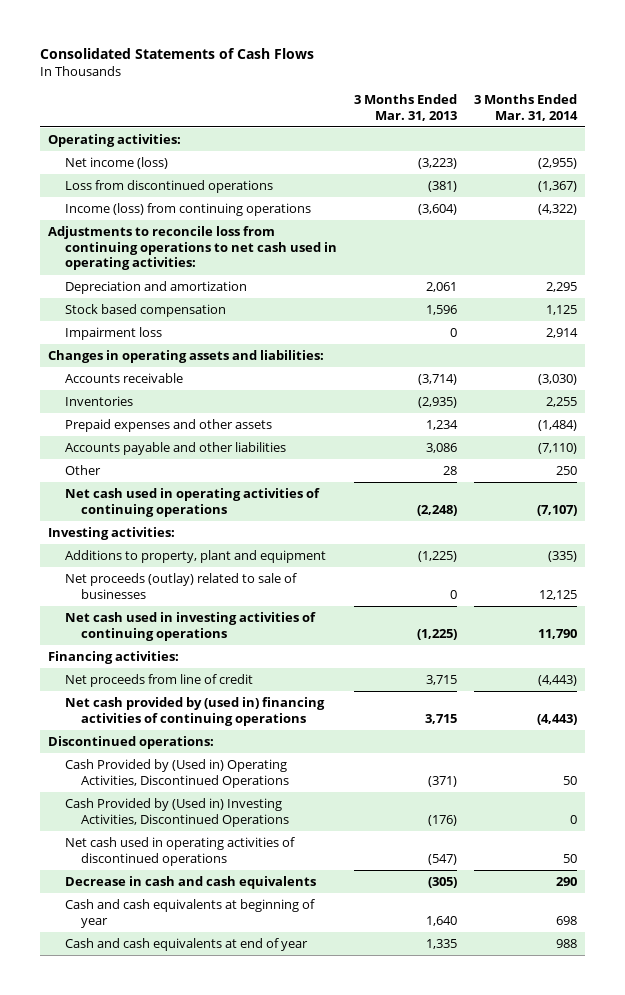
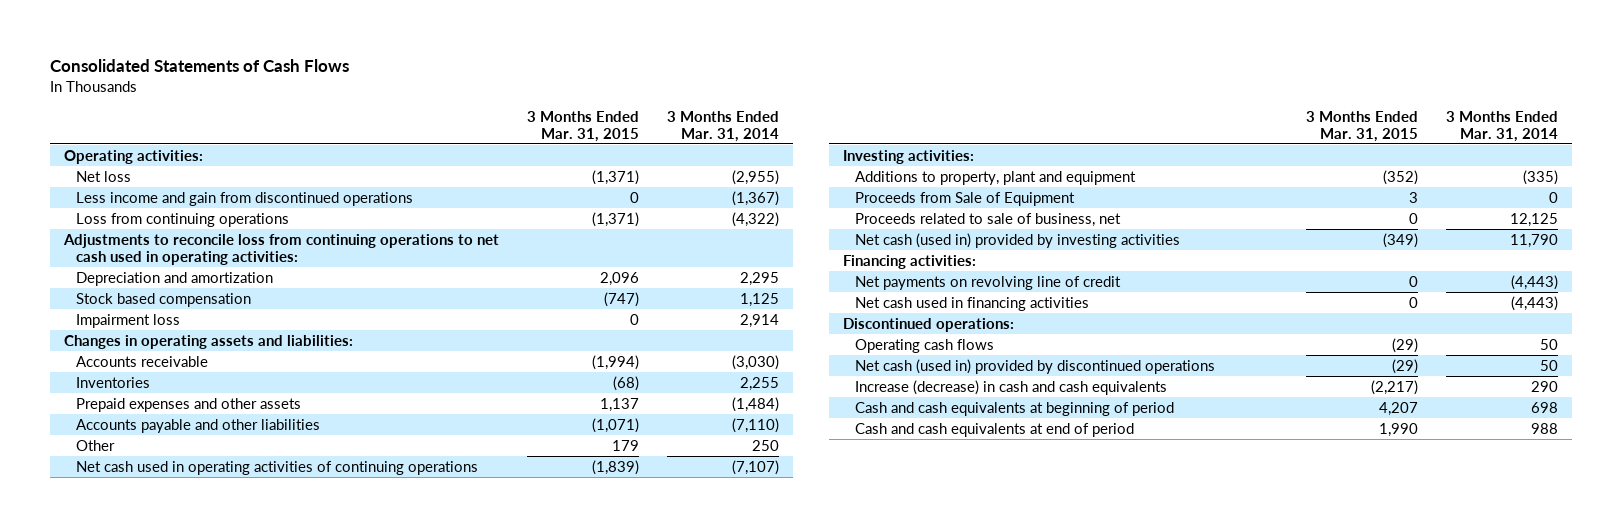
- | 3 Months Ended Mar. 31, 2013 | 3 Months Ended Mar. 31, 2014
+ | 3 Months Ended Mar. 31, 2015 | 3 Months Ended Mar. 31, 2014
- Net income (loss) | (3,223) | (2,955)
- Loss from discontinued operations | (381) | (1,367)
- Income (loss) from continuing operations | (3,604) | (4,322)
+ Net loss | (1,371) | (2,955)
+ Less income and gain from discontinued operations | 0 | (1,367)
+ Loss from continuing operations | (1,371) | (4,322)
- Net proceeds (outlay) related to sale of businesses | 0 | 12,125
- Net cash used in investing activities of continuing operations | (1,225) | 11,790
+ Proceeds from Sale of Equipment | 3 | 0
+ Proceeds related to sale of business, net | 0 | 12,125
+ Net cash (used in) provided by investing activities | (349) | 11,790
- Net proceeds from line of credit | 3,715 | (4,443)
- Net cash provided by (used in) financing activities of continuing operations | 3,715 | (4,443)
+ Net payments on revolving line of credit | 0 | (4,443)
+ Net cash used in financing activities | 0 | (4,443)
- Cash Provided by (Used in) Operating Activities, Discontinued Operations | (371) | 50
- Cash Provided by (Used in) Investing Activities, Discontinued Operations | (176) | 0
- Net cash used in operating activities of discontinued operations | (547) | 50
- Decrease in cash and cash equivalents | (305) | 290
- Cash and cash equivalents at beginning of year | 1,640 | 698
- Cash and cash equivalents at end of year | 1,335 | 988
+ Operating cash flows | (29) | 50
+ Net cash (used in) provided by discontinued operations | (29) | 50
+ Increase (decrease) in cash and cash equivalents | (2,217) | 290
+ Cash and cash equivalents at beginning of period | 4,207 | 698
+ Cash and cash equivalents at end of period | 1,990 | 988

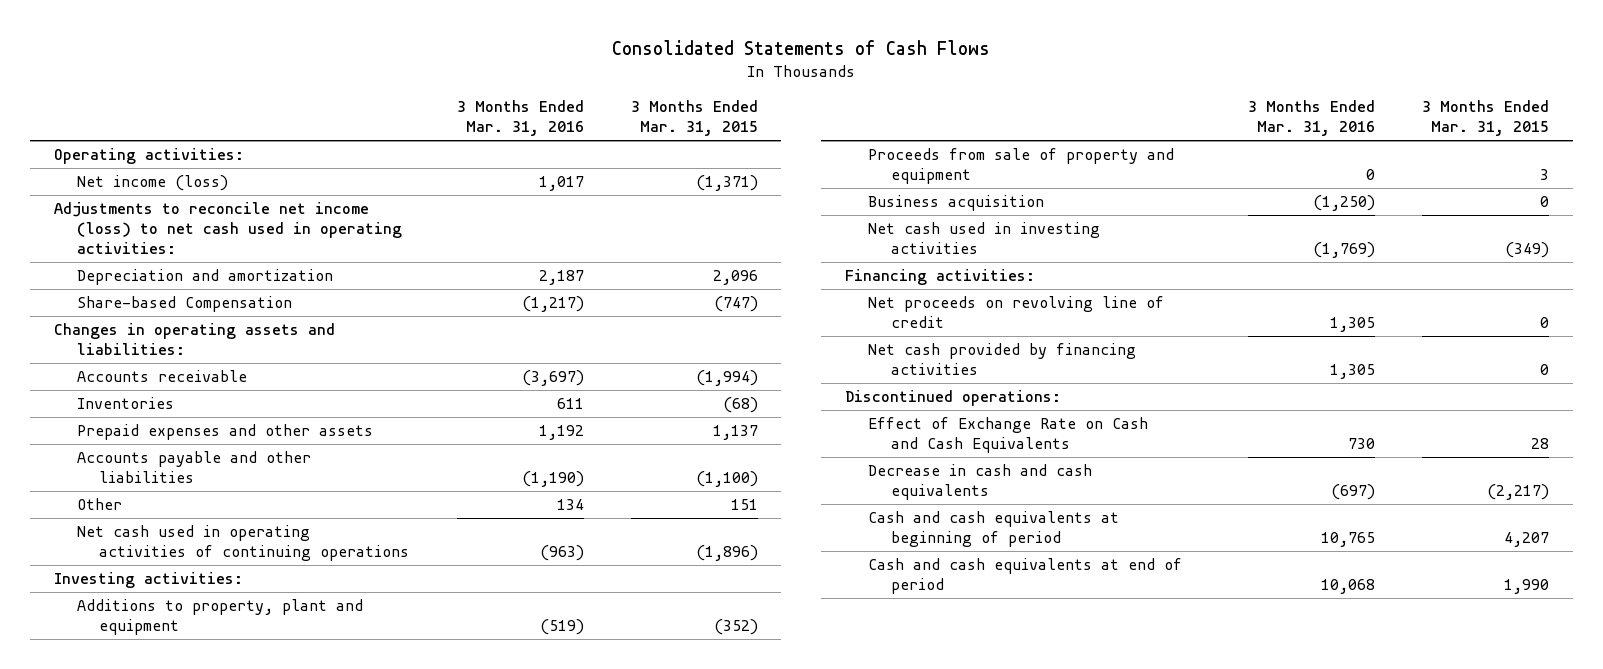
- | 3 Months Ended Mar. 31, 2015 | 3 Months Ended Mar. 31, 2014
+ | 3 Months Ended Mar. 31, 2016 | 3 Months Ended Mar. 31, 2015
- Net loss | (1,371) | (2,955)
- Less income and gain from discontinued operations | 0 | (1,367)
- Loss from continuing operations | (1,371) | (4,322)
- Adjustments to reconcile loss from continuing operations to net cash used in operating activities:
+ Net income (loss) | 1,017 | (1,371)
+ Adjustments to reconcile net income (loss) to net cash used in operating activities:
- Stock based compensation | (747) | 1,125
- Impairment loss | 0 | 2,914
+ Share-based Compensation | (1,217) | (747)
- Accounts payable and other liabilities | (1,071) | (7,110)
- Other | 179 | 250
- Net cash used in operating activities of continuing operations | (1,839) | (7,107)
+ Accounts payable and other liabilities | (1,190) | (1,100)
+ Other | 134 | 151
+ Net cash used in operating activities of continuing operations | (963) | (1,896)
- Proceeds from Sale of Equipment | 3 | 0
- Proceeds related to sale of business, net | 0 | 12,125
- Net cash (used in) provided by investing activities | (349) | 11,790
+ Proceeds from sale of property and equipment | 0 | 3
+ Business acquisition | (1,250) | 0
+ Net cash used in investing activities | (1,769) | (349)
- Net payments on revolving line of credit | 0 | (4,443)
- Net cash used in financing activities | 0 | (4,443)
+ Net proceeds on revolving line of credit | 1,305 | 0
+ Net cash provided by financing activities | 1,305 | 0
- Operating cash flows | (29) | 50
- Net cash (used in) provided by discontinued operations | (29) | 50
- Increase (decrease) in cash and cash equivalents | (2,217) | 290
+ Effect of Exchange Rate on Cash and Cash Equivalents | 730 | 28
+ Decrease in cash and cash equivalents | (697) | (2,217)

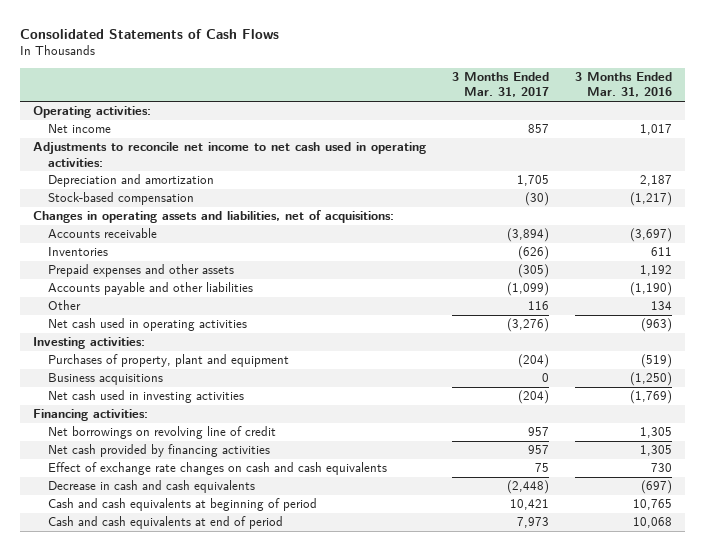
- | 3 Months Ended Mar. 31, 2016 | 3 Months Ended Mar. 31, 2015
+ | 3 Months Ended Mar. 31, 2017 | 3 Months Ended Mar. 31, 2016
- Net income (loss) | 1,017 | (1,371)
- Adjustments to reconcile net income (loss) to net cash used in operating activities:
+ Net income | 857 | 1,017
+ Adjustments to reconcile net income to net cash used in operating activities:
- Share-based Compensation | (1,217) | (747)
- Changes in operating assets and liabilities:
+ Stock-based compensation | (30) | (1,217)
+ Changes in operating assets and liabilities, net of acquisitions:
- Net cash used in operating activities of continuing operations | (963) | (1,896)
+ Net cash used in operating activities | (3,276) | (963)
- Additions to property, plant and equipment | (519) | (352)
- Proceeds from sale of property and equipment | 0 | 3
- Business acquisition | (1,250) | 0
+ Purchases of property, plant and equipment | (204) | (519)
+ Business acquisitions | 0 | (1,250)
- Net proceeds on revolving line of credit | 1,305 | 0
+ Net borrowings on revolving line of credit | 957 | 1,305
- Discontinued operations:
- Effect of Exchange Rate on Cash and Cash Equivalents | 730 | 28
+ Effect of exchange rate changes on cash and cash equivalents | 75 | 730

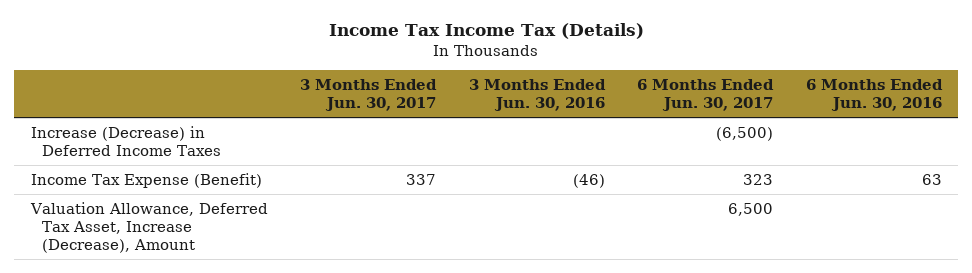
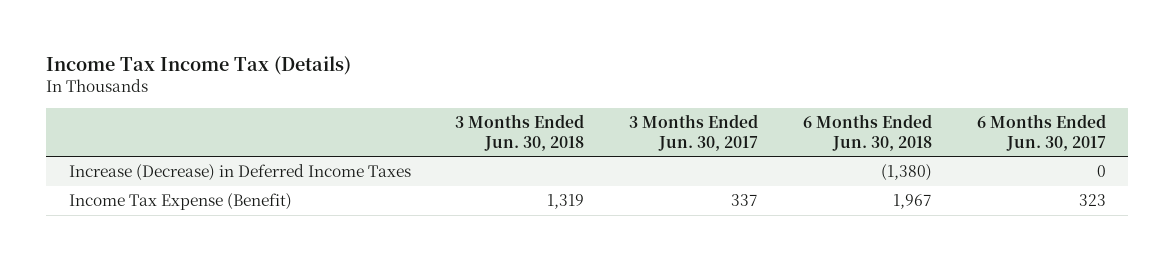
- | 3 Months Ended Jun. 30, 2017 | 3 Months Ended Jun. 30, 2016 | 6 Months Ended Jun. 30, 2017 | 6 Months Ended Jun. 30, 2016
+ | 3 Months Ended Jun. 30, 2018 | 3 Months Ended Jun. 30, 2017 | 6 Months Ended Jun. 30, 2018 | 6 Months Ended Jun. 30, 2017
- Increase (Decrease) in Deferred Income Taxes | | | (6,500) |
+ Increase (Decrease) in Deferred Income Taxes | | | (1,380) | 0
- Valuation Allowance, Deferred Tax Asset, Increase (Decrease), Amount | | | 6,500 |

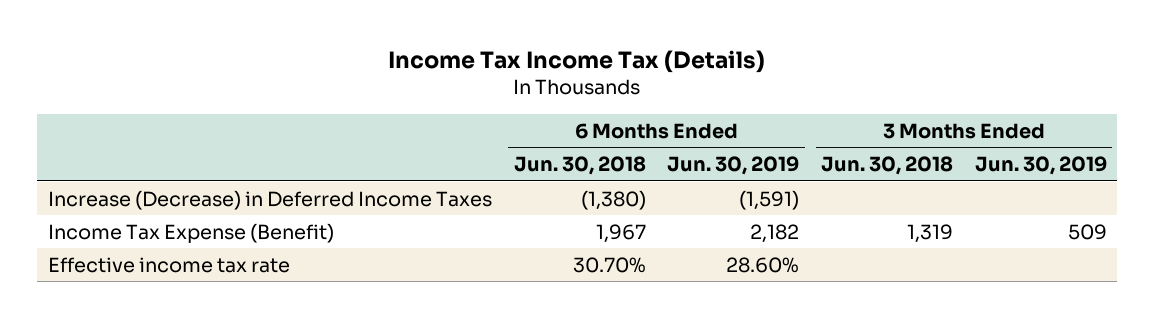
- | 3 Months Ended Jun. 30, 2018 | 3 Months Ended Jun. 30, 2017 | 6 Months Ended Jun. 30, 2018 | 6 Months Ended Jun. 30, 2017
+ | 6 Months Ended Jun. 30, 2018 | 6 Months Ended Jun. 30, 2019 | 3 Months Ended Jun. 30, 2018 | 3 Months Ended Jun. 30, 2019
+ Effective income tax rate | 30.70% | 28.60% | |

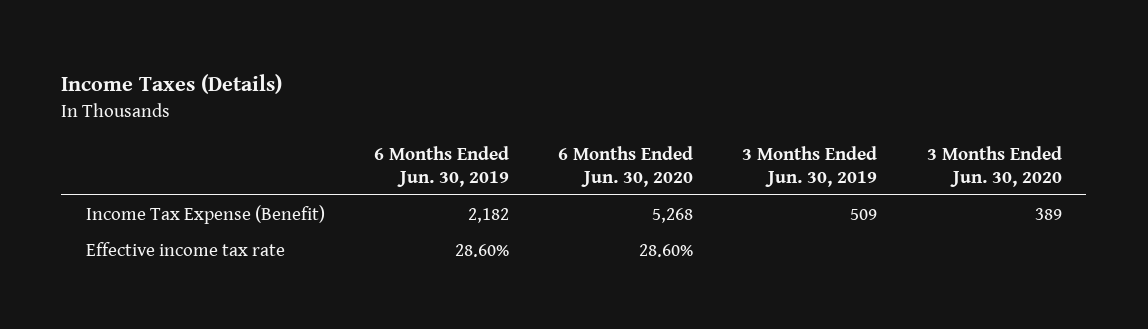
- Income Tax Income Tax (Details)
+ Income Taxes (Details)
- | 6 Months Ended Jun. 30, 2018 | 6 Months Ended Jun. 30, 2019 | 3 Months Ended Jun. 30, 2018 | 3 Months Ended Jun. 30, 2019
+ | 6 Months Ended Jun. 30, 2019 | 6 Months Ended Jun. 30, 2020 | 3 Months Ended Jun. 30, 2019 | 3 Months Ended Jun. 30, 2020
- Increase (Decrease) in Deferred Income Taxes | (1,380) | (1,591) | |

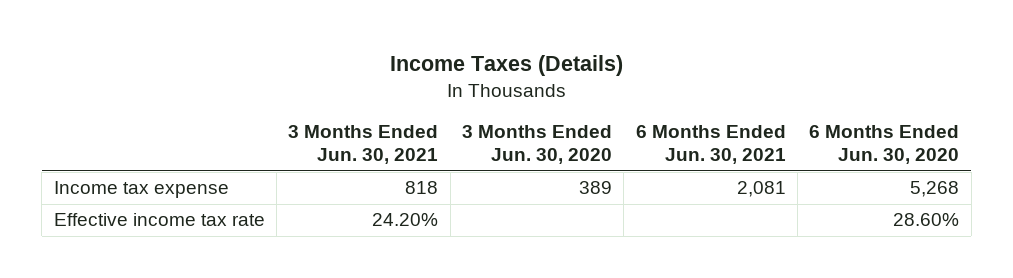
- | 6 Months Ended Jun. 30, 2019 | 6 Months Ended Jun. 30, 2020 | 3 Months Ended Jun. 30, 2019 | 3 Months Ended Jun. 30, 2020
+ | 3 Months Ended Jun. 30, 2021 | 3 Months Ended Jun. 30, 2020 | 6 Months Ended Jun. 30, 2021 | 6 Months Ended Jun. 30, 2020
- Income Tax Expense (Benefit) | 2,182 | 5,268 | 509 | 389
+ Income tax expense | 818 | 389 | 2,081 | 5,268

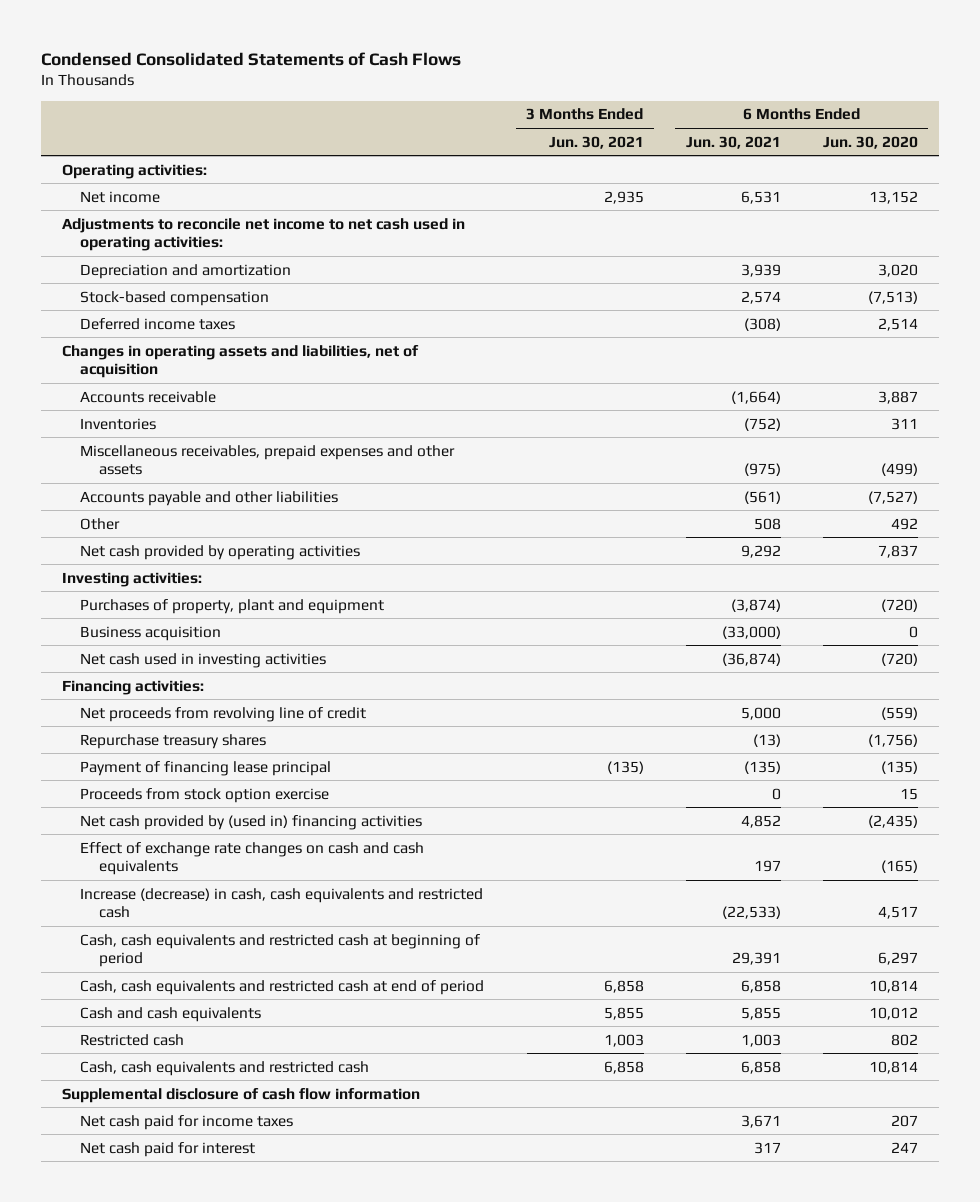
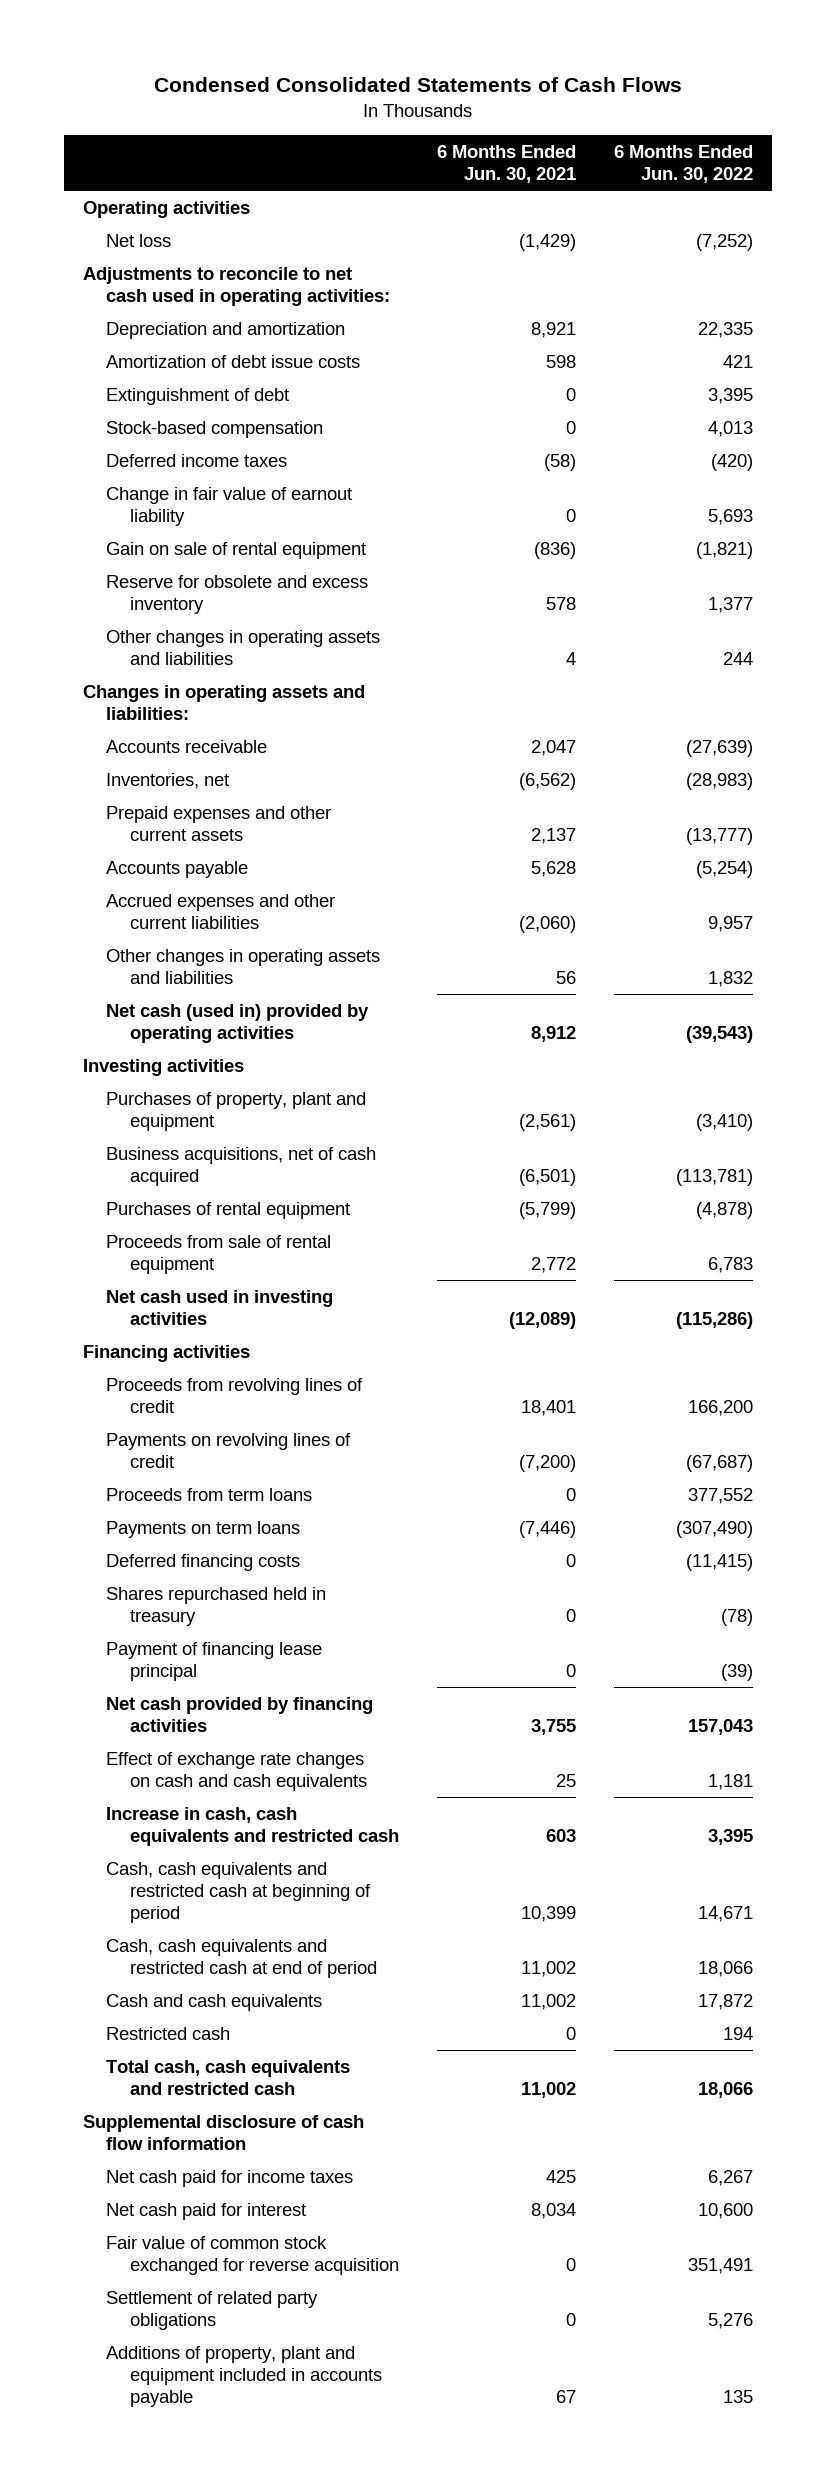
- | 3 Months Ended Jun. 30, 2021 | 6 Months Ended Jun. 30, 2021 | 6 Months Ended Jun. 30, 2020
+ | 6 Months Ended Jun. 30, 2021 | 6 Months Ended Jun. 30, 2022
- Operating activities:
- Net income | 2,935 | 6,531 | 13,152
- Adjustments to reconcile net income to net cash used in operating activities:
- Depreciation and amortization | | 3,939 | 3,020
- Stock-based compensation | | 2,574 | (7,513)
- Deferred income taxes | | (308) | 2,514
- Changes in operating assets and liabilities, net of acquisition
- Accounts receivable | | (1,664) | 3,887
- Inventories | | (752) | 311
- Miscellaneous receivables, prepaid expenses and other assets | | (975) | (499)
- Accounts payable and other liabilities | | (561) | (7,527)
- Other | | 508 | 492
- Net cash provided by operating activities | | 9,292 | 7,837
- Investing activities:
- Purchases of property, plant and equipment | | (3,874) | (720)
- Business acquisition | | (33,000) | 0
- Net cash used in investing activities | | (36,874) | (720)
- Financing activities:
- Net proceeds from revolving line of credit | | 5,000 | (559)
- Repurchase treasury shares | | (13) | (1,756)
- Payment of financing lease principal | (135) | (135) | (135)
- Proceeds from stock option exercise | | 0 | 15
- Net cash provided by (used in) financing activities | | 4,852 | (2,435)
- Effect of exchange rate changes on cash and cash equivalents | | 197 | (165)
- Increase (decrease) in cash, cash equivalents and restricted cash | | (22,533) | 4,517
- Cash, cash equivalents and restricted cash at beginning of period | | 29,391 | 6,297
- Cash, cash equivalents and restricted cash at end of period | 6,858 | 6,858 | 10,814
- Cash and cash equivalents | 5,855 | 5,855 | 10,012
- Restricted cash | 1,003 | 1,003 | 802
- Cash, cash equivalents and restricted cash | 6,858 | 6,858 | 10,814
+ Operating activities
+ Net loss | (1,429) | (7,252)
+ Adjustments to reconcile to net cash used in operating activities:
+ Depreciation and amortization | 8,921 | 22,335
+ Amortization of debt issue costs | 598 | 421
+ Extinguishment of debt | 0 | 3,395
+ Stock-based compensation | 0 | 4,013
+ Deferred income taxes | (58) | (420)
+ Change in fair value of earnout liability | 0 | 5,693
+ Gain on sale of rental equipment | (836) | (1,821)
+ Reserve for obsolete and excess inventory | 578 | 1,377
+ Other changes in operating assets and liabilities | 4 | 244
+ Changes in operating assets and liabilities:
+ Accounts receivable | 2,047 | (27,639)
+ Inventories, net | (6,562) | (28,983)
+ Prepaid expenses and other current assets | 2,137 | (13,777)
+ Accounts payable | 5,628 | (5,254)
+ Accrued expenses and other current liabilities | (2,060) | 9,957
+ Other changes in operating assets and liabilities | 56 | 1,832
+ Net cash (used in) provided by operating activities | 8,912 | (39,543)
+ Investing activities
+ Purchases of property, plant and equipment | (2,561) | (3,410)
+ Business acquisitions, net of cash acquired | (6,501) | (113,781)
+ Purchases of rental equipment | (5,799) | (4,878)
+ Proceeds from sale of rental equipment | 2,772 | 6,783
+ Net cash used in investing activities | (12,089) | (115,286)
+ Financing activities
+ Proceeds from revolving lines of credit | 18,401 | 166,200
+ Payments on revolving lines of credit | (7,200) | (67,687)
+ Proceeds from term loans | 0 | 377,552
+ Payments on term loans | (7,446) | (307,490)
+ Deferred financing costs | 0 | (11,415)
+ Shares repurchased held in treasury | 0 | (78)
+ Payment of financing lease principal | 0 | (39)
+ Net cash provided by financing activities | 3,755 | 157,043
+ Effect of exchange rate changes on cash and cash equivalents | 25 | 1,181
+ Increase in cash, cash equivalents and restricted cash | 603 | 3,395
+ Cash, cash equivalents and restricted cash at beginning of period | 10,399 | 14,671
+ Cash, cash equivalents and restricted cash at end of period | 11,002 | 18,066
+ Cash and cash equivalents | 11,002 | 17,872
+ Restricted cash | 0 | 194
+ Total cash, cash equivalents and restricted cash | 11,002 | 18,066
- Net cash paid for income taxes | | 3,671 | 207
- Net cash paid for interest | | 317 | 247
+ Net cash paid for income taxes | 425 | 6,267
+ Net cash paid for interest | 8,034 | 10,600
+ Fair value of common stock exchanged for reverse acquisition | 0 | 351,491
+ Settlement of related party obligations | 0 | 5,276
+ Additions of property, plant and equipment included in accounts payable | 67 | 135

